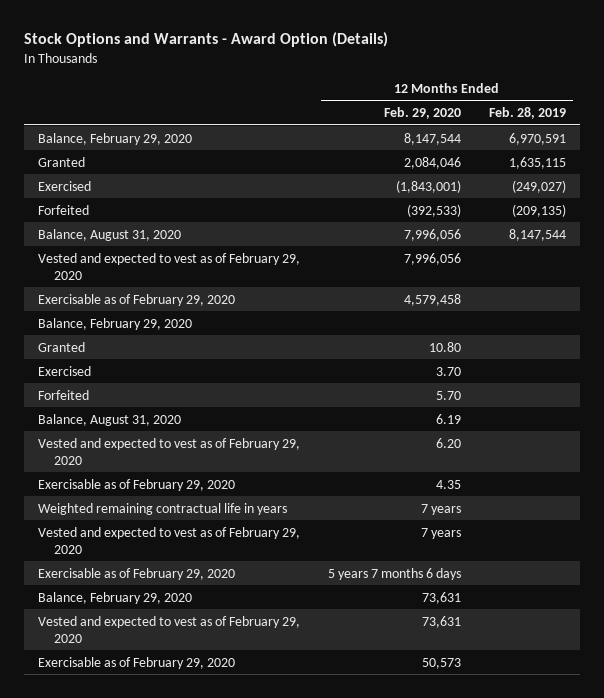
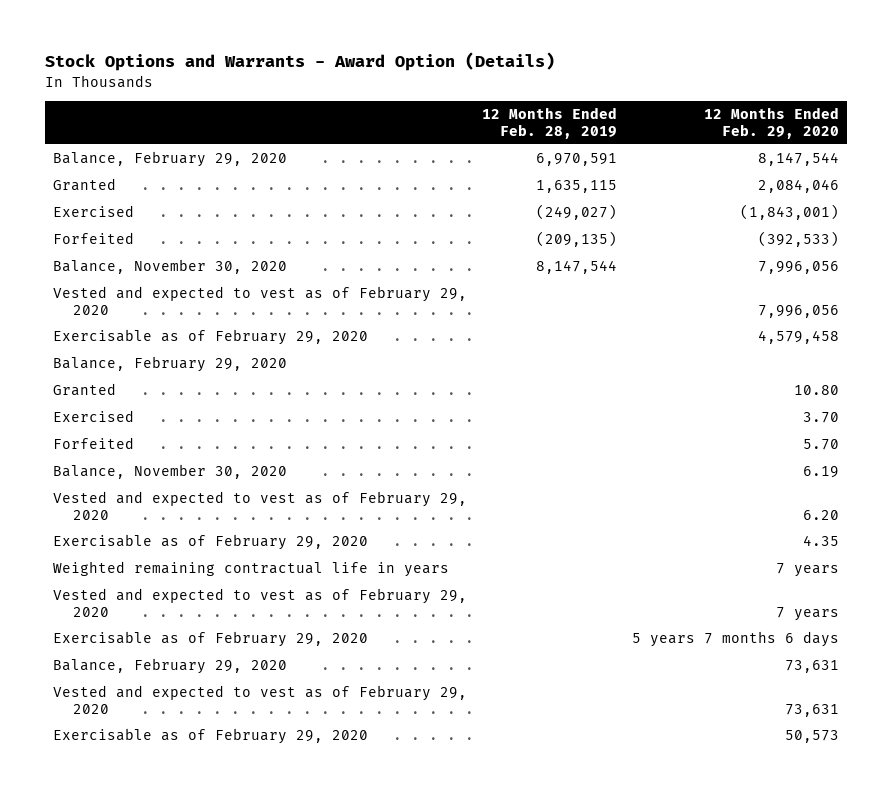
- | 12 Months Ended Feb. 29, 2020 | 12 Months Ended Feb. 28, 2019
+ | 12 Months Ended Feb. 28, 2019 | 12 Months Ended Feb. 29, 2020
- Balance, August 31, 2020 | 7,996,056 | 8,147,544
+ Balance, November 30, 2020 | 8,147,544 | 7,996,056
- Balance, August 31, 2020 | 6.19 |
+ Balance, November 30, 2020 | | 6.19

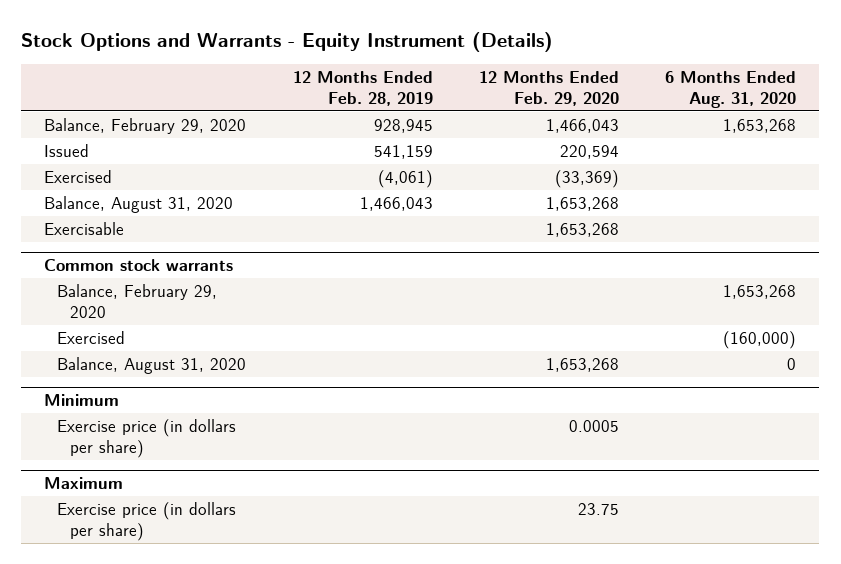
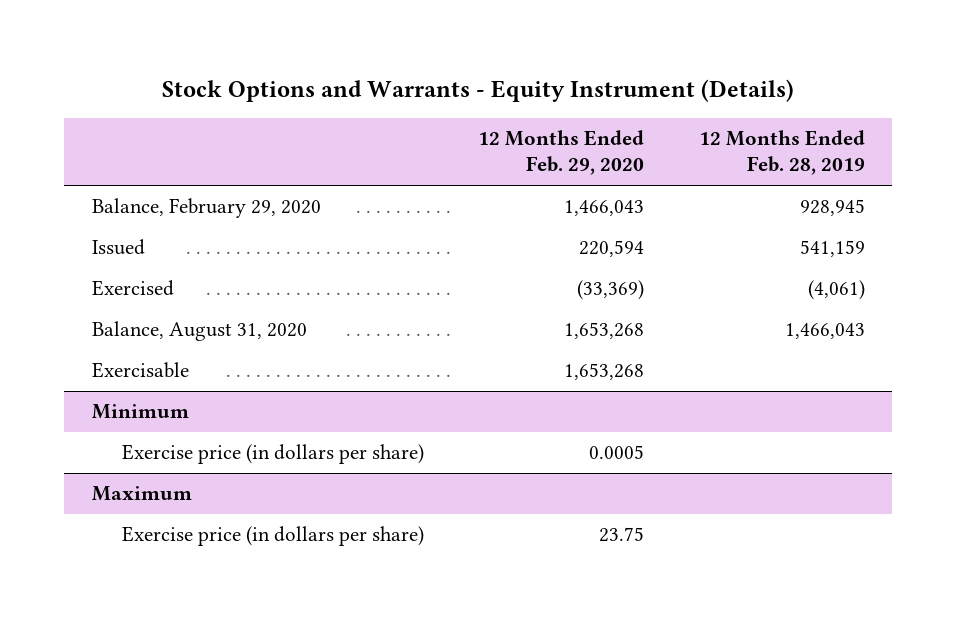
- | 12 Months Ended Feb. 28, 2019 | 12 Months Ended Feb. 29, 2020 | 6 Months Ended Aug. 31, 2020
+ | 12 Months Ended Feb. 29, 2020 | 12 Months Ended Feb. 28, 2019
- Common stock warrants
- Balance, February 29, 2020 | | | 1,653,268
- Exercised | | | (160,000)
- Balance, August 31, 2020 | | 1,653,268 | 0

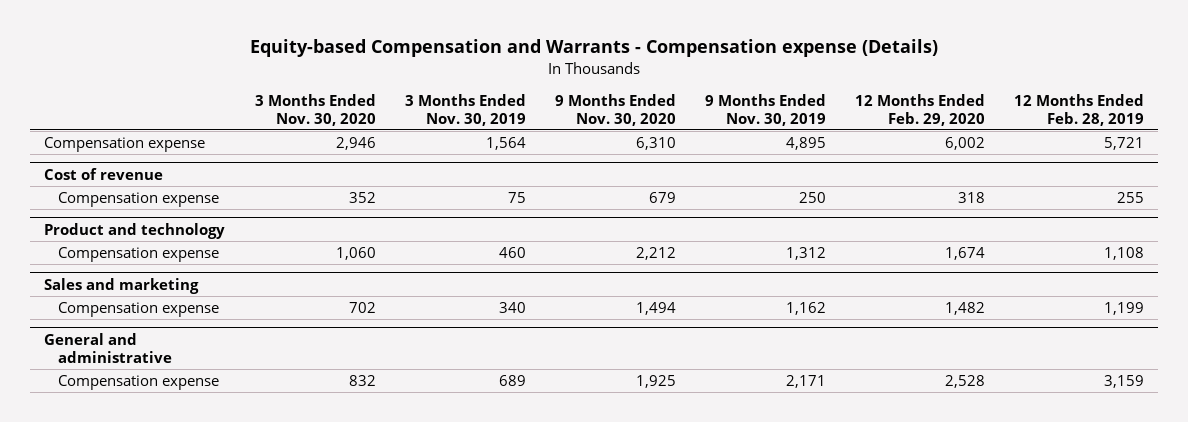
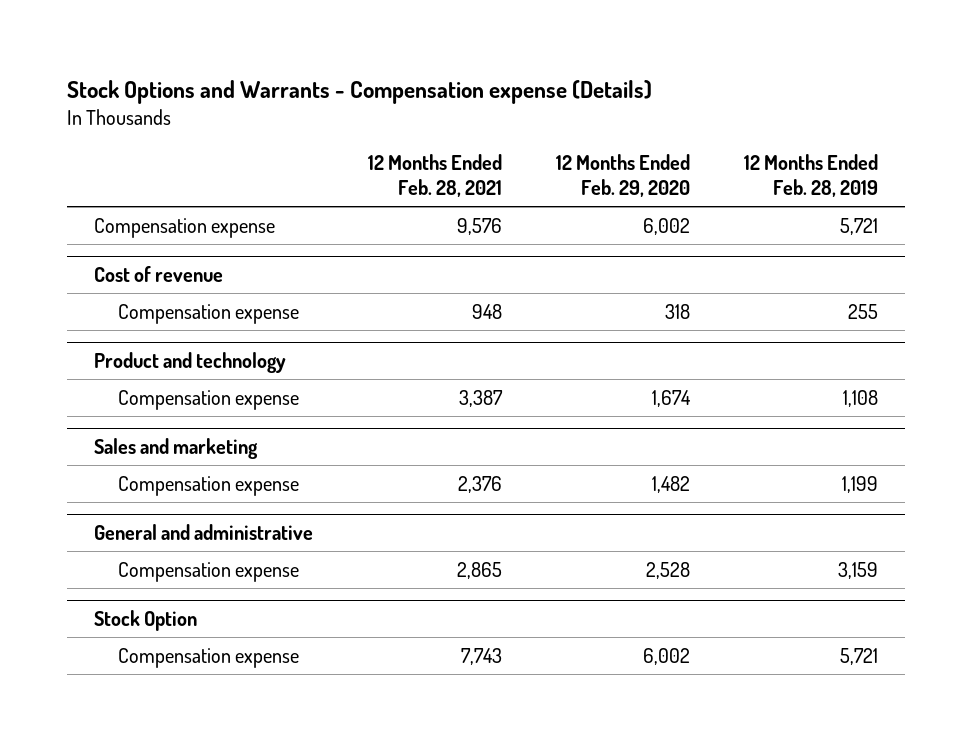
- Equity-based Compensation and Warrants - Compensation expense (Details)
+ Stock Options and Warrants - Compensation expense (Details)
- | 3 Months Ended Nov. 30, 2020 | 3 Months Ended Nov. 30, 2019 | 9 Months Ended Nov. 30, 2020 | 9 Months Ended Nov. 30, 2019 | 12 Months Ended Feb. 29, 2020 | 12 Months Ended Feb. 28, 2019
+ | 12 Months Ended Feb. 28, 2021 | 12 Months Ended Feb. 29, 2020 | 12 Months Ended Feb. 28, 2019
+ Stock Option
+ Compensation expense | 7,743 | 6,002 | 5,721

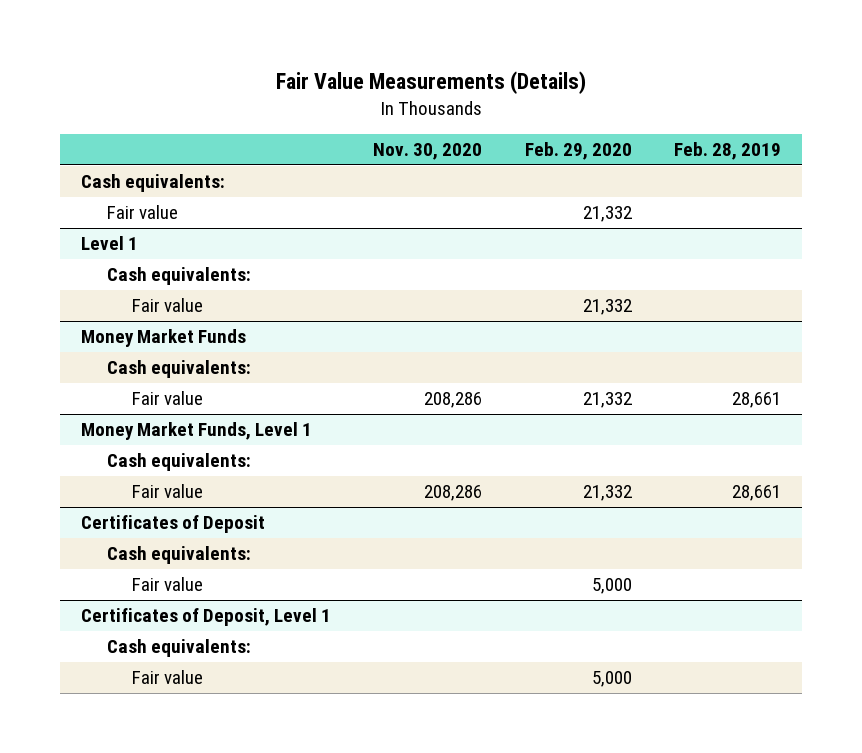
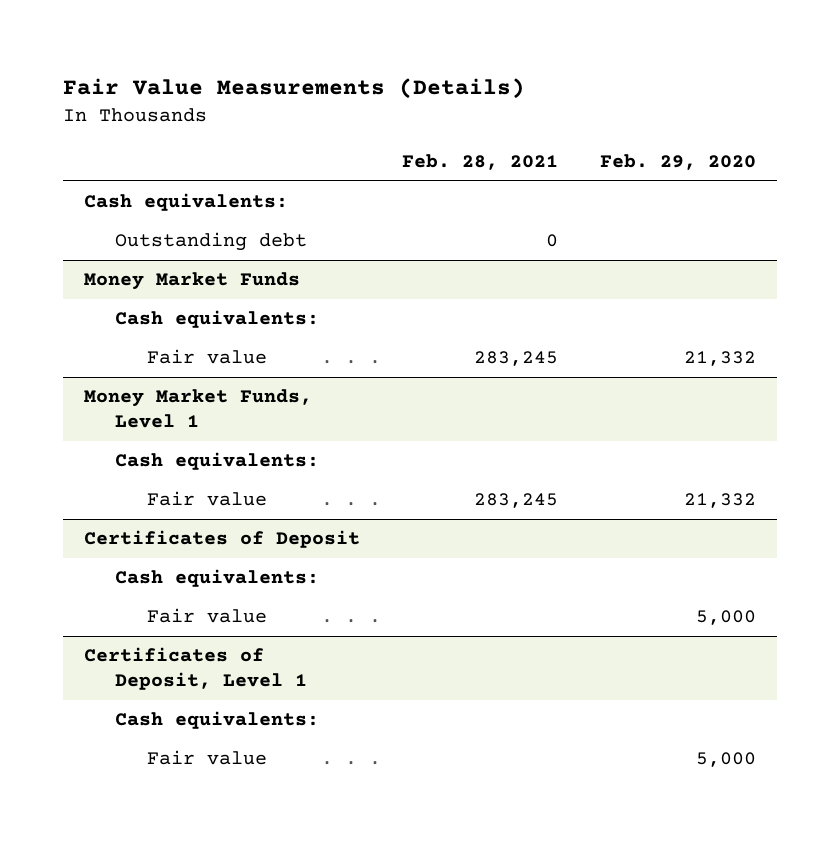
- | Nov. 30, 2020 | Feb. 29, 2020 | Feb. 28, 2019
+ | Feb. 28, 2021 | Feb. 29, 2020
- Fair value | | 21,332 |
- Level 1
- Cash equivalents:
- Fair value | | 21,332 |
+ Outstanding debt | 0 |

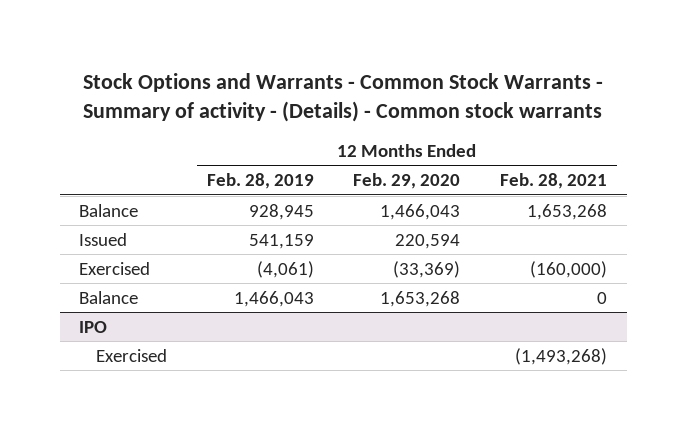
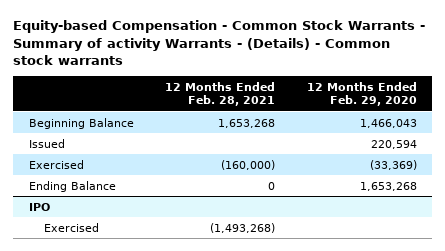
- Stock Options and Warrants - Common Stock Warrants - Summary of activity - (Details) - Common stock warrants
+ Equity-based Compensation - Common Stock Warrants - Summary of activity Warrants - (Details) - Common stock warrants
- | 12 Months Ended Feb. 28, 2019 | 12 Months Ended Feb. 29, 2020 | 12 Months Ended Feb. 28, 2021
+ | 12 Months Ended Feb. 28, 2021 | 12 Months Ended Feb. 29, 2020
- Balance | 928,945 | 1,466,043 | 1,653,268
+ Beginning Balance | 1,653,268 | 1,466,043
- Balance | 1,466,043 | 1,653,268 | 0
+ Ending Balance | 0 | 1,653,268

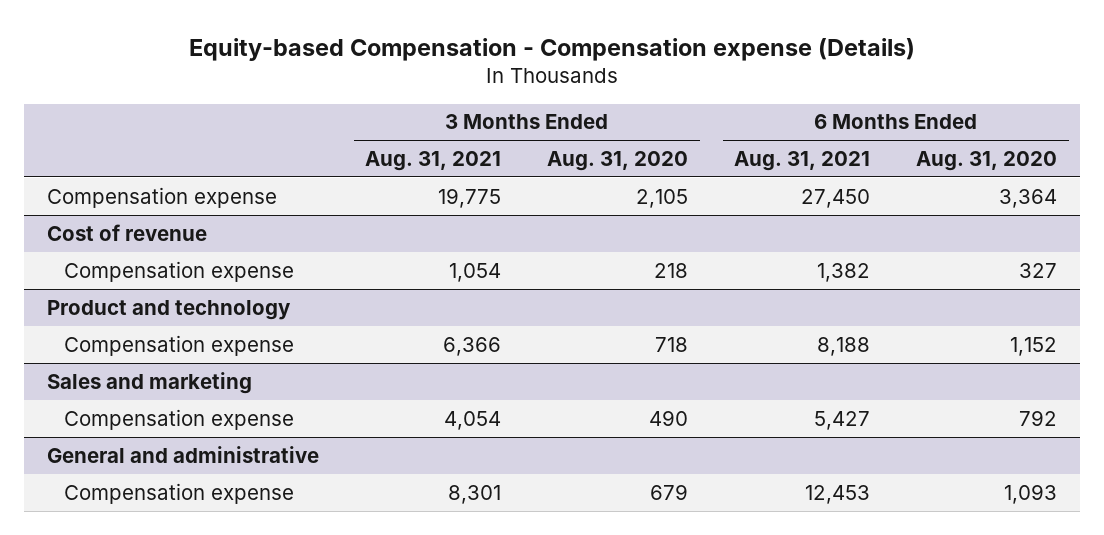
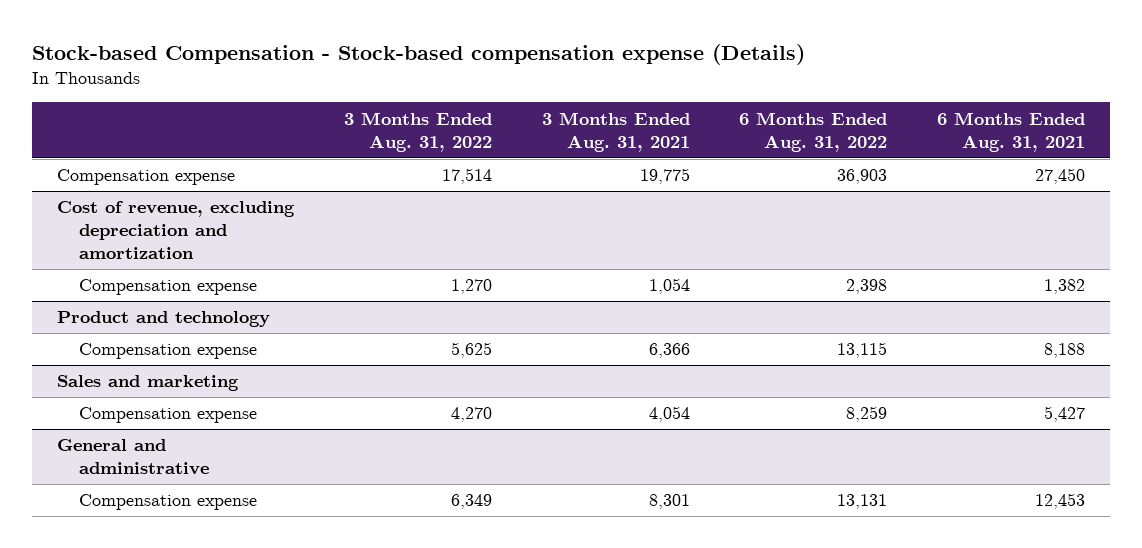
- Equity-based Compensation - Compensation expense (Details)
+ Stock-based Compensation - Stock-based compensation expense (Details)
- | 3 Months Ended Aug. 31, 2021 | 3 Months Ended Aug. 31, 2020 | 6 Months Ended Aug. 31, 2021 | 6 Months Ended Aug. 31, 2020
+ | 3 Months Ended Aug. 31, 2022 | 3 Months Ended Aug. 31, 2021 | 6 Months Ended Aug. 31, 2022 | 6 Months Ended Aug. 31, 2021
- Cost of revenue
+ Cost of revenue, excluding depreciation and amortization

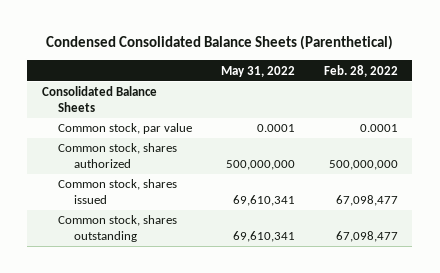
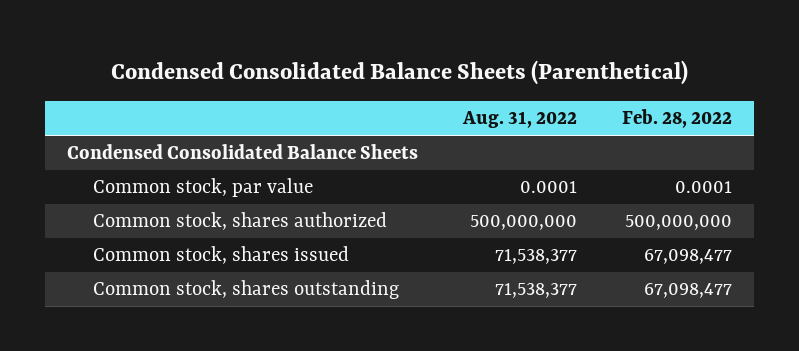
- | May 31, 2022 | Feb. 28, 2022
+ | Aug. 31, 2022 | Feb. 28, 2022
- Consolidated Balance Sheets
+ Condensed Consolidated Balance Sheets

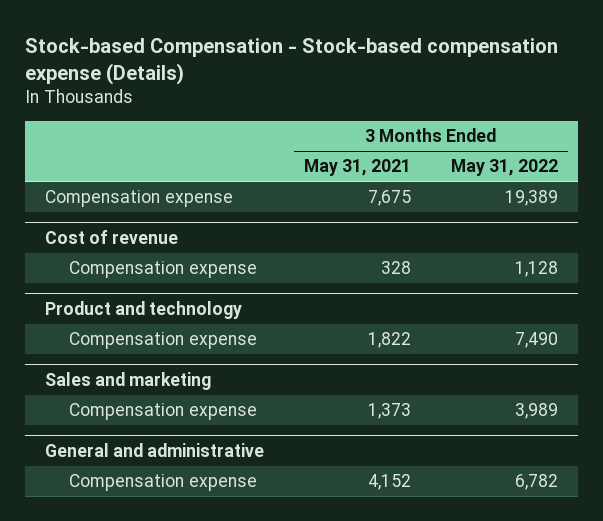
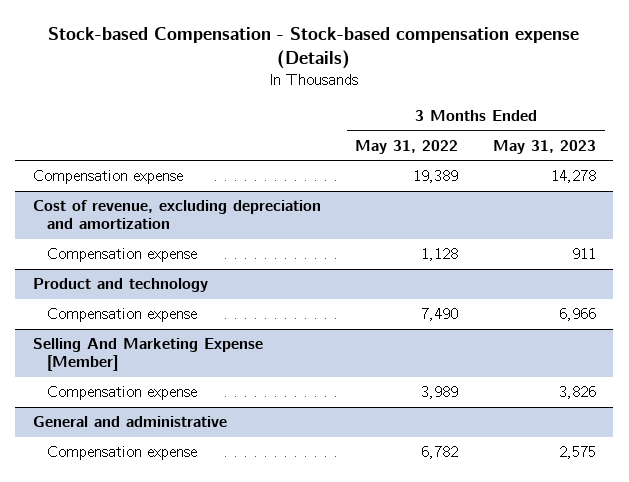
- | 3 Months Ended May 31, 2021 | 3 Months Ended May 31, 2022
+ | 3 Months Ended May 31, 2022 | 3 Months Ended May 31, 2023
- Cost of revenue
+ Cost of revenue, excluding depreciation and amortization
- Sales and marketing
+ Selling And Marketing Expense [Member]

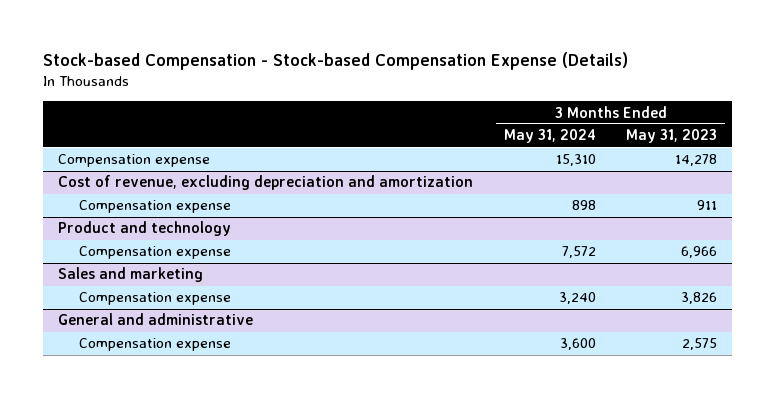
- Stock-based Compensation - Stock-based compensation expense (Details)
+ Stock-based Compensation - Stock-based Compensation Expense (Details)
- | 3 Months Ended May 31, 2022 | 3 Months Ended May 31, 2023
+ | 3 Months Ended May 31, 2024 | 3 Months Ended May 31, 2023
- Selling And Marketing Expense [Member]
+ Sales and marketing

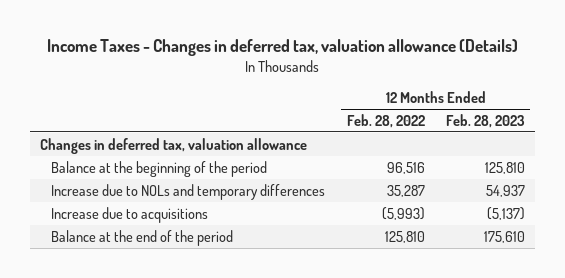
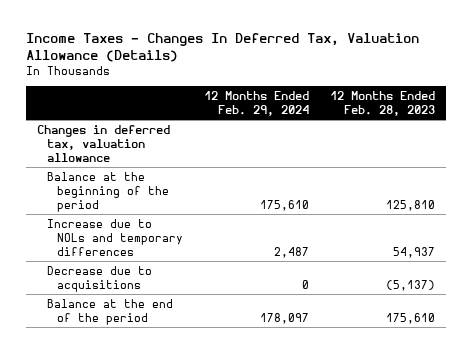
- Income Taxes - Changes in deferred tax, valuation allowance (Details)
+ Income Taxes - Changes In Deferred Tax, Valuation Allowance (Details)
- | 12 Months Ended Feb. 28, 2022 | 12 Months Ended Feb. 28, 2023
+ | 12 Months Ended Feb. 29, 2024 | 12 Months Ended Feb. 28, 2023
- Increase due to acquisitions | (5,993) | (5,137)
+ Decrease due to acquisitions | 0 | (5,137)

